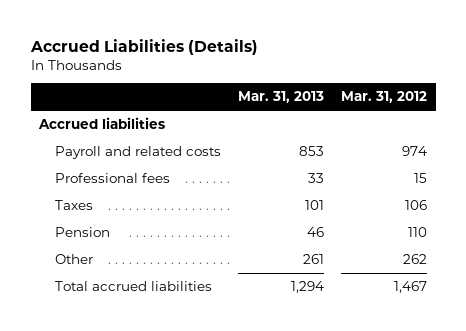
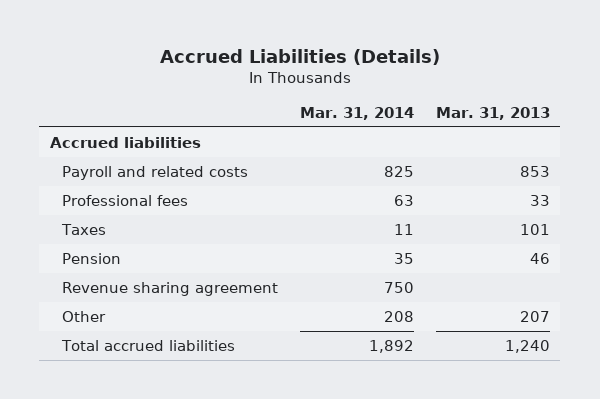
- | Mar. 31, 2013 | Mar. 31, 2012
+ | Mar. 31, 2014 | Mar. 31, 2013
- Other | 261 | 262
- Total accrued liabilities | 1,294 | 1,467
+ Revenue sharing agreement | 750 |
+ Other | 208 | 207
+ Total accrued liabilities | 1,892 | 1,240

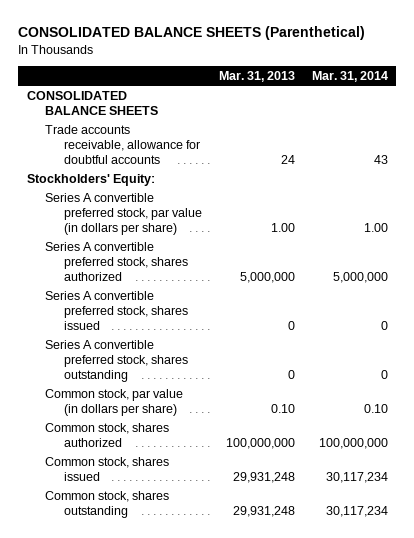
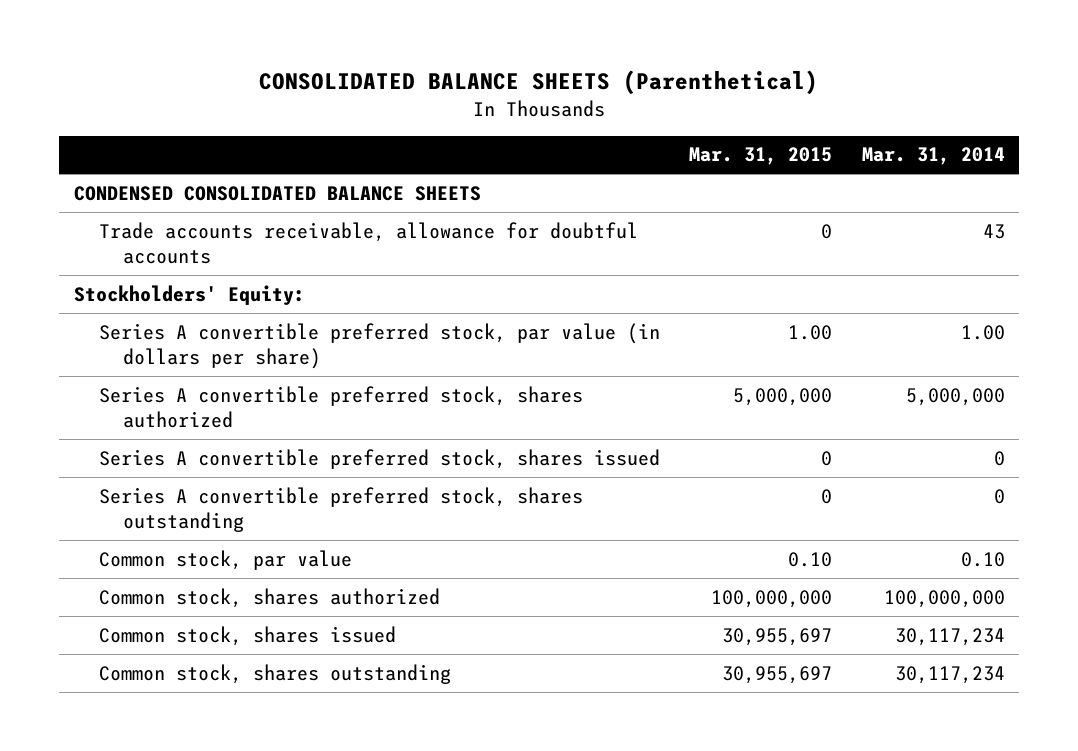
- | Mar. 31, 2013 | Mar. 31, 2014
+ | Mar. 31, 2015 | Mar. 31, 2014
- CONSOLIDATED BALANCE SHEETS
+ CONDENSED CONSOLIDATED BALANCE SHEETS
- Common stock, par value (in dollars per share) | 0.10 | 0.10
+ Common stock, par value | 0.10 | 0.10

